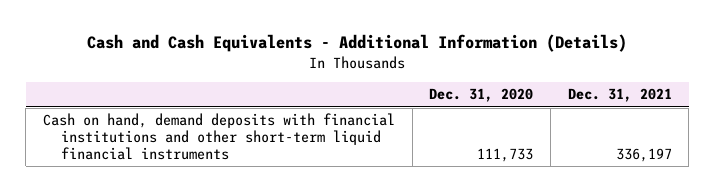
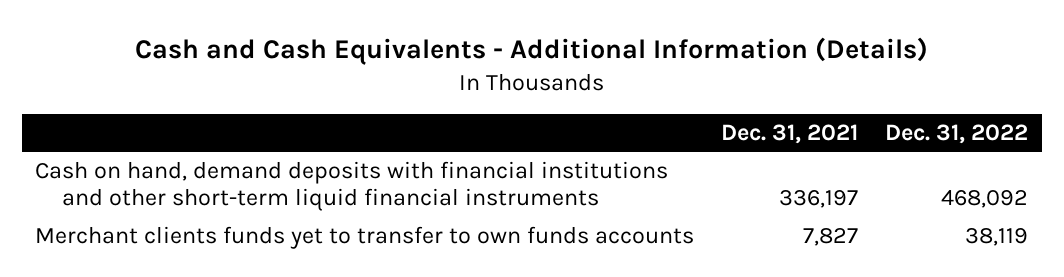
- | Dec. 31, 2020 | Dec. 31, 2021
+ | Dec. 31, 2021 | Dec. 31, 2022
+ Merchant clients funds yet to transfer to own funds accounts | 7,827 | 38,119

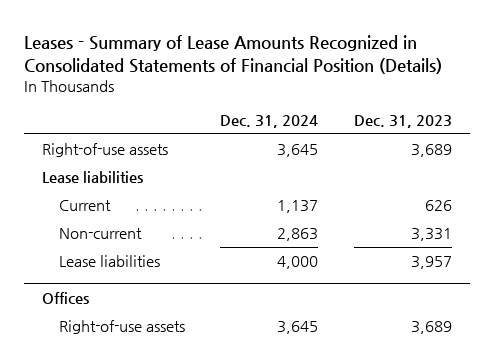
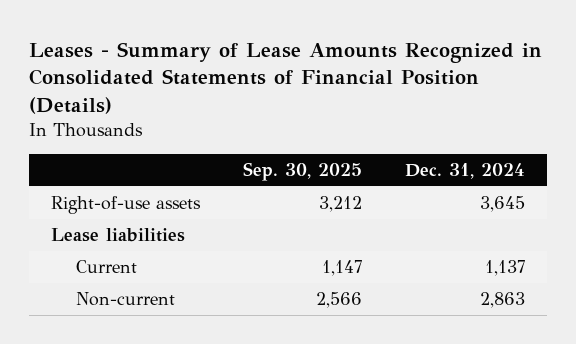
- | Dec. 31, 2024 | Dec. 31, 2023
+ | Sep. 30, 2025 | Dec. 31, 2024
- Lease liabilities | 4,000 | 3,957
- Offices
- Right-of-use assets | 3,645 | 3,689

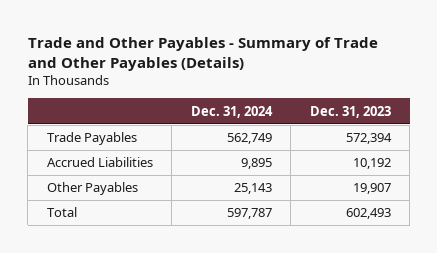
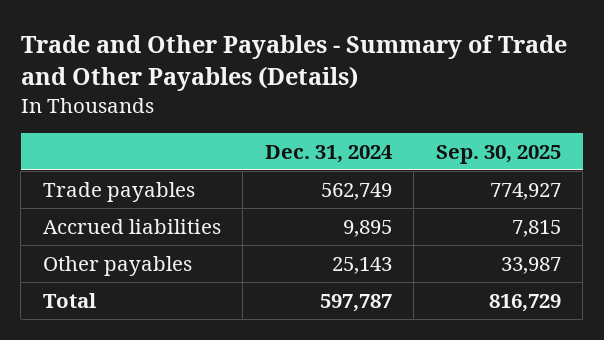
- | Dec. 31, 2024 | Dec. 31, 2023
+ | Dec. 31, 2024 | Sep. 30, 2025
- Trade Payables | 562,749 | 572,394
- Accrued Liabilities | 9,895 | 10,192
- Other Payables | 25,143 | 19,907
+ Trade payables | 562,749 | 774,927
+ Accrued liabilities | 9,895 | 7,815
+ Other payables | 25,143 | 33,987

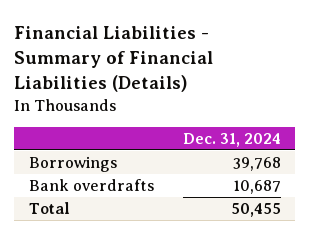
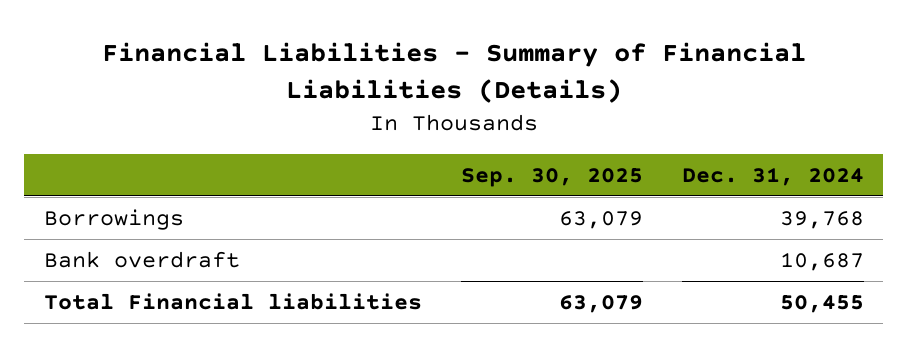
- | Dec. 31, 2024
+ | Sep. 30, 2025 | Dec. 31, 2024
- Bank overdrafts | 10,687
- Total | 50,455
+ Bank overdraft | | 10,687
+ Total Financial liabilities | 63,079 | 50,455

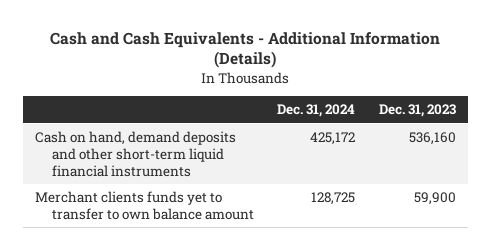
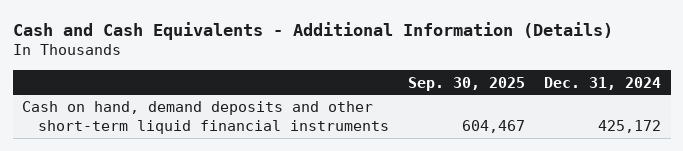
- | Dec. 31, 2024 | Dec. 31, 2023
+ | Sep. 30, 2025 | Dec. 31, 2024
- Merchant clients funds yet to transfer to own balance amount | 128,725 | 59,900

